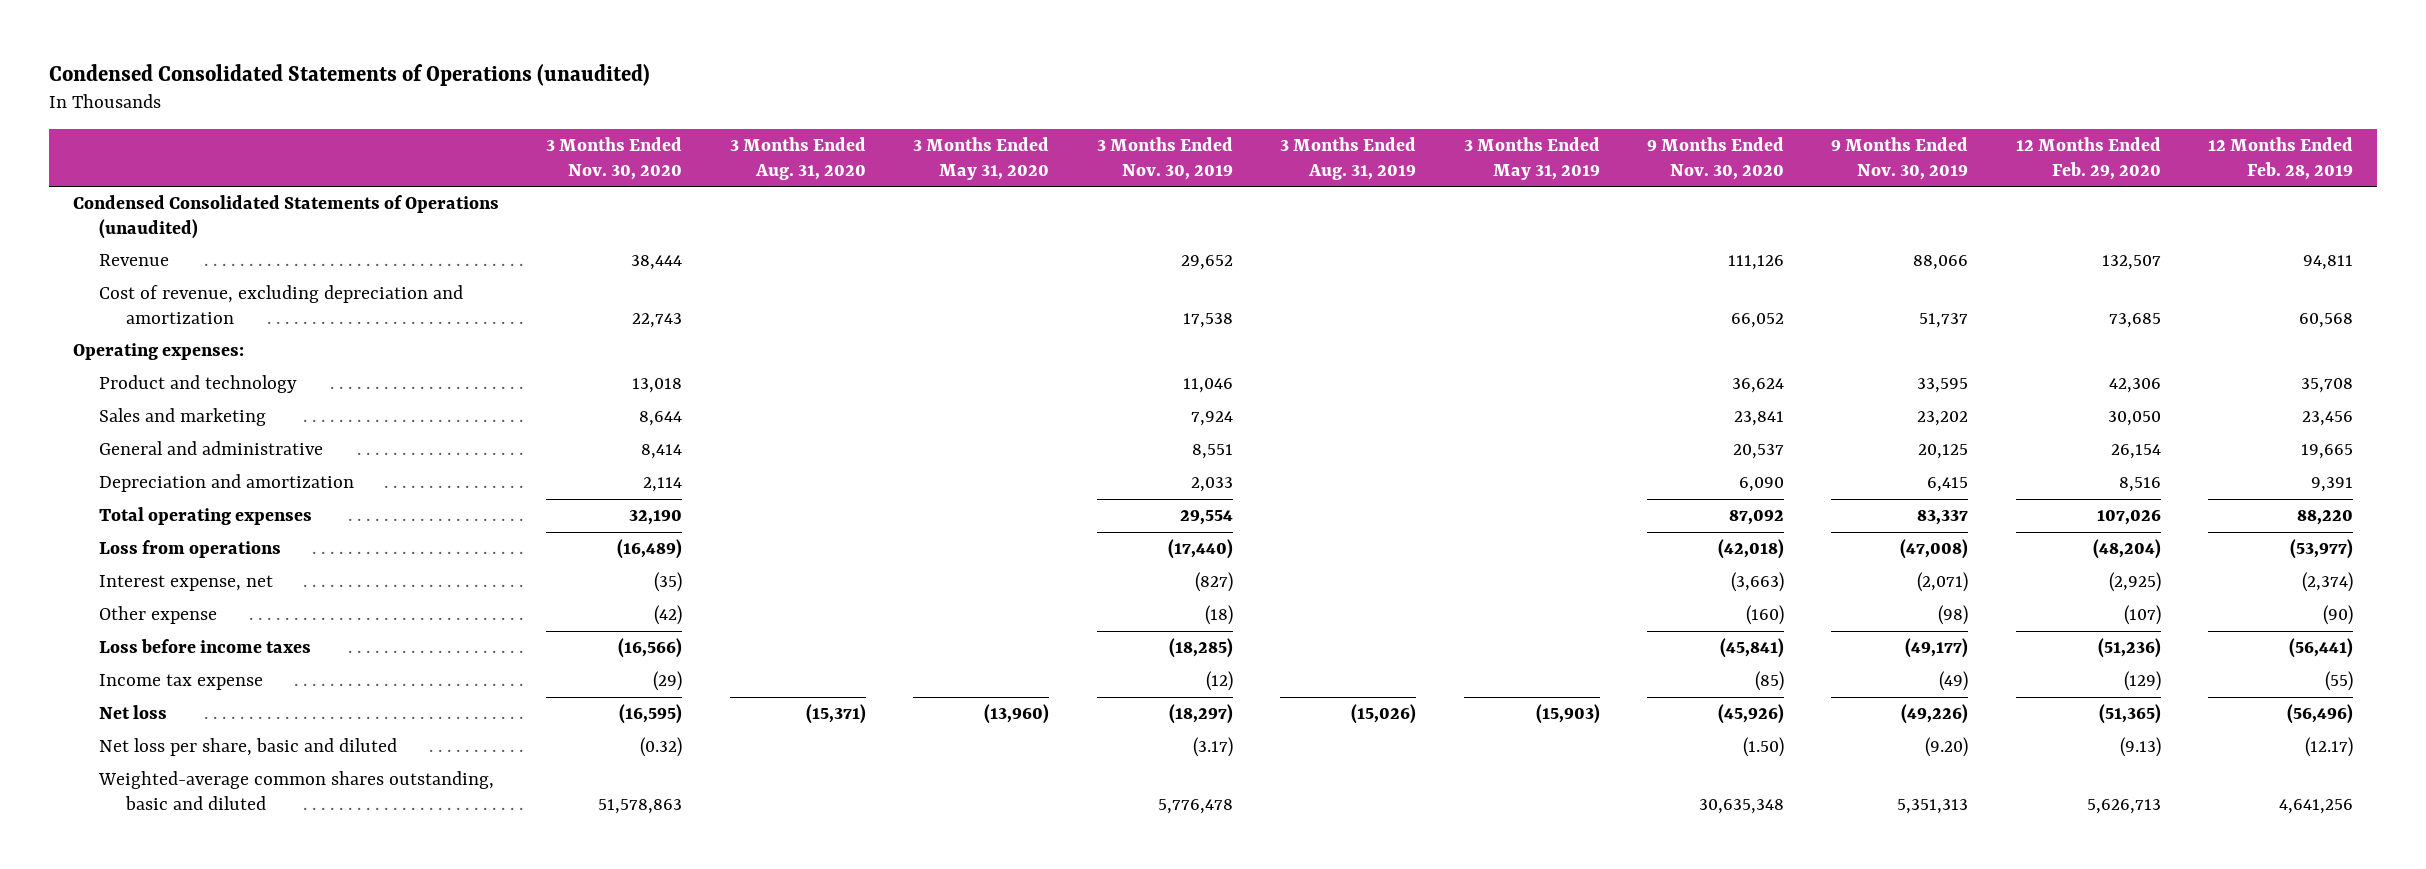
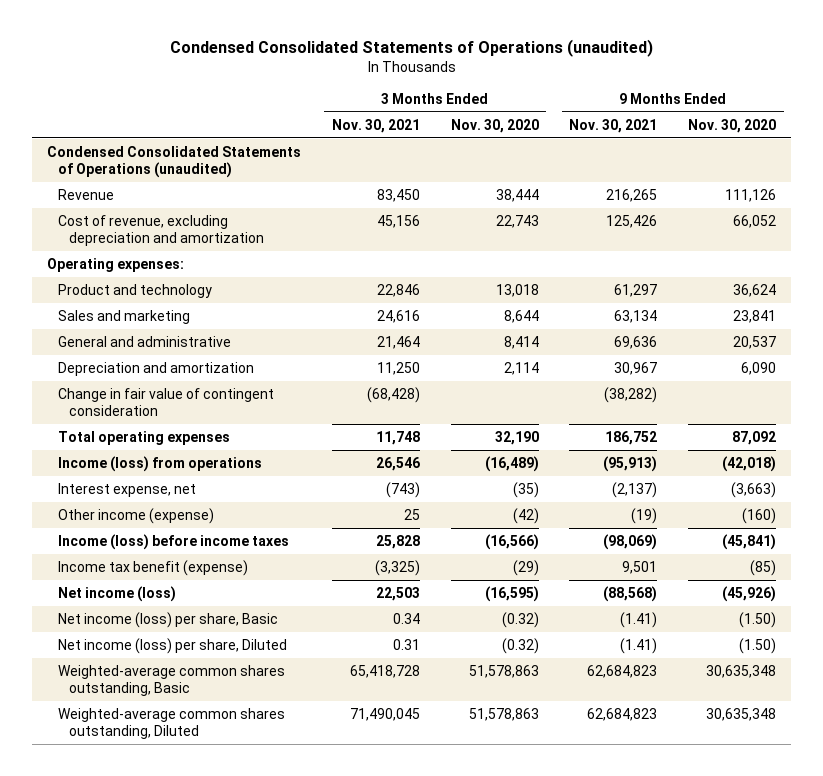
- | 3 Months Ended Nov. 30, 2020 | 3 Months Ended Aug. 31, 2020 | 3 Months Ended May 31, 2020 | 3 Months Ended Nov. 30, 2019 | 3 Months Ended Aug. 31, 2019 | 3 Months Ended May 31, 2019 | 9 Months Ended Nov. 30, 2020 | 9 Months Ended Nov. 30, 2019 | 12 Months Ended Feb. 29, 2020 | 12 Months Ended Feb. 28, 2019
+ | 3 Months Ended Nov. 30, 2021 | 3 Months Ended Nov. 30, 2020 | 9 Months Ended Nov. 30, 2021 | 9 Months Ended Nov. 30, 2020
+ Change in fair value of contingent consideration | (68,428) | | (38,282) |
- Loss from operations | (16,489) | | | (17,440) | | | (42,018) | (47,008) | (48,204) | (53,977)
+ Income (loss) from operations | 26,546 | (16,489) | (95,913) | (42,018)
- Other expense | (42) | | | (18) | | | (160) | (98) | (107) | (90)
- Loss before income taxes | (16,566) | | | (18,285) | | | (45,841) | (49,177) | (51,236) | (56,441)
- Income tax expense | (29) | | | (12) | | | (85) | (49) | (129) | (55)
- Net loss | (16,595) | (15,371) | (13,960) | (18,297) | (15,026) | (15,903) | (45,926) | (49,226) | (51,365) | (56,496)
- Net loss per share, basic and diluted | (0.32) | | | (3.17) | | | (1.50) | (9.20) | (9.13) | (12.17)
- Weighted-average common shares outstanding, basic and diluted | 51,578,863 | | | 5,776,478 | | | 30,635,348 | 5,351,313 | 5,626,713 | 4,641,256
+ Other income (expense) | 25 | (42) | (19) | (160)
+ Income (loss) before income taxes | 25,828 | (16,566) | (98,069) | (45,841)
+ Income tax benefit (expense) | (3,325) | (29) | 9,501 | (85)
+ Net income (loss) | 22,503 | (16,595) | (88,568) | (45,926)
+ Net income (loss) per share, Basic | 0.34 | (0.32) | (1.41) | (1.50)
+ Net income (loss) per share, Diluted | 0.31 | (0.32) | (1.41) | (1.50)
+ Weighted-average common shares outstanding, Basic | 65,418,728 | 51,578,863 | 62,684,823 | 30,635,348
+ Weighted-average common shares outstanding, Diluted | 71,490,045 | 51,578,863 | 62,684,823 | 30,635,348

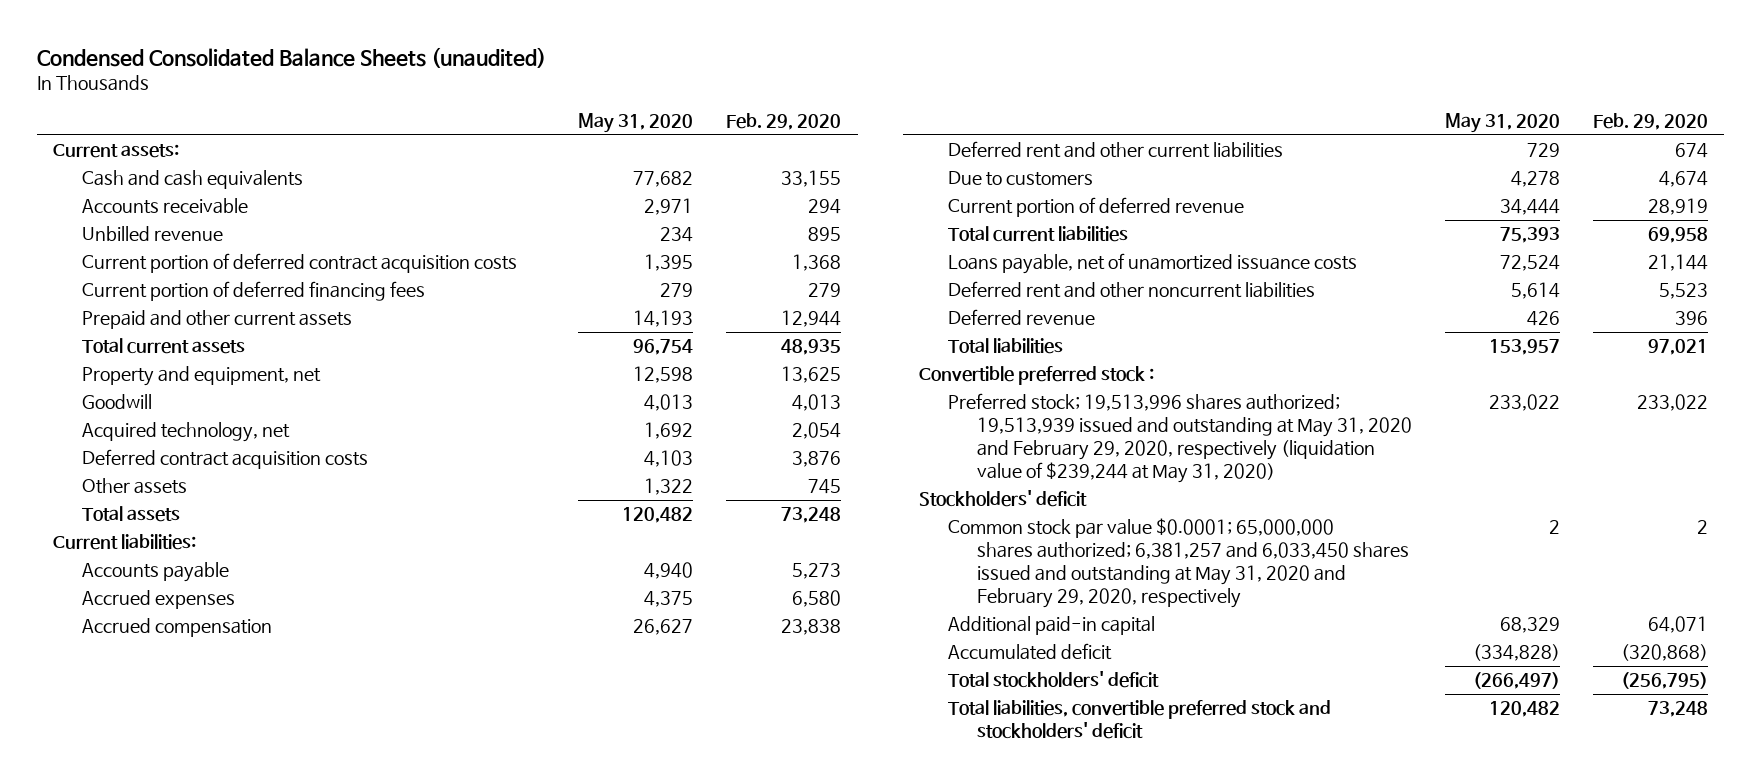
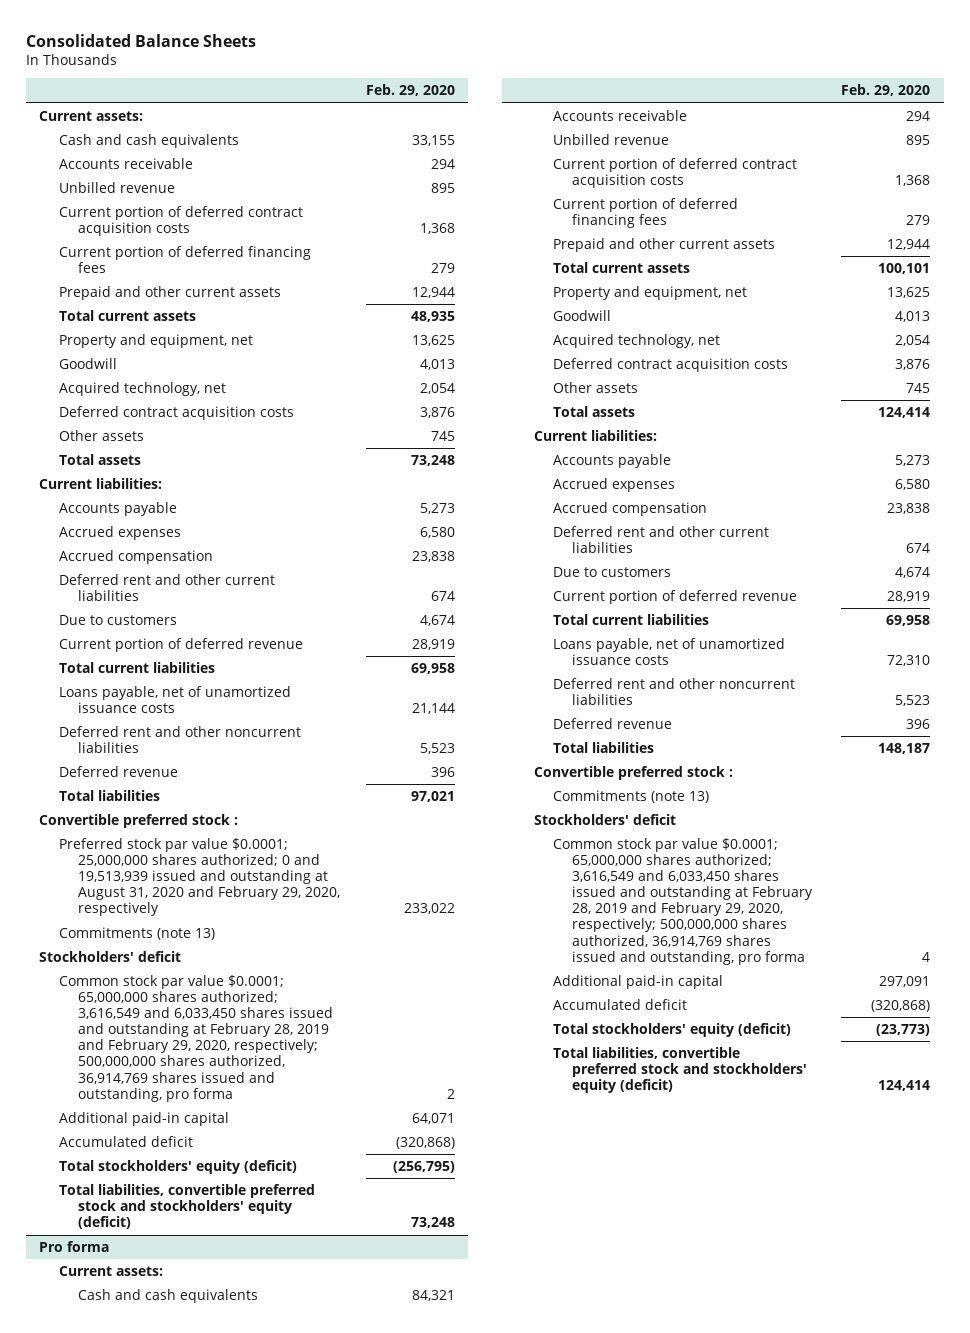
- Condensed Consolidated Balance Sheets (unaudited)
+ Consolidated Balance Sheets
- | May 31, 2020 | Feb. 29, 2020
+ | Feb. 29, 2020
- Preferred stock; 19,513,996 shares authorized; 19,513,939 issued and outstanding at May 31, 2020 and February 29, 2020, respectively (liquidation value of $239,244 at May 31, 2020) | 233,022 | 233,022
+ Preferred stock par value $0.0001; 25,000,000 shares authorized; 0 and 19,513,939 issued and outstanding at August 31, 2020 and February 29, 2020, respectively | 233,022
+ Commitments (note 13)
- Common stock par value $0.0001; 65,000,000 shares authorized; 6,381,257 and 6,033,450 shares issued and outstanding at May 31, 2020 and February 29, 2020, respectively | 2 | 2
+ Common stock par value $0.0001; 65,000,000 shares authorized; 3,616,549 and 6,033,450 shares issued and outstanding at February 28, 2019 and February 29, 2020, respectively; 500,000,000 shares authorized, 36,914,769 shares issued and outstanding, pro forma | 2
- Total stockholders' deficit | (266,497) | (256,795)
- Total liabilities, convertible preferred stock and stockholders' deficit | 120,482 | 73,248
+ Total stockholders' equity (deficit) | (256,795)
+ Total liabilities, convertible preferred stock and stockholders' equity (deficit) | 73,248
+ Pro forma
+ Current assets:
+ Cash and cash equivalents | 84,321
+ Accounts receivable | 294
+ Unbilled revenue | 895
+ Current portion of deferred contract acquisition costs | 1,368
+ Current portion of deferred financing fees | 279
+ Prepaid and other current assets | 12,944
+ Total current assets | 100,101
+ Property and equipment, net | 13,625
+ Goodwill | 4,013
+ Acquired technology, net | 2,054
+ Deferred contract acquisition costs | 3,876
+ Other assets | 745
+ Total assets | 124,414
+ Current liabilities:
+ Accounts payable | 5,273
+ Accrued expenses | 6,580
+ Accrued compensation | 23,838
+ Deferred rent and other current liabilities | 674
+ Due to customers | 4,674
+ Current portion of deferred revenue | 28,919
+ Total current liabilities | 69,958
+ Loans payable, net of unamortized issuance costs | 72,310
+ Deferred rent and other noncurrent liabilities | 5,523
+ Deferred revenue | 396
+ Total liabilities | 148,187
+ Convertible preferred stock :
+ Commitments (note 13)
+ Stockholders' deficit
+ Common stock par value $0.0001; 65,000,000 shares authorized; 3,616,549 and 6,033,450 shares issued and outstanding at February 28, 2019 and February 29, 2020, respectively; 500,000,000 shares authorized, 36,914,769 shares issued and outstanding, pro forma | 4
+ Additional paid-in capital | 297,091
+ Accumulated deficit | (320,868)
+ Total stockholders' equity (deficit) | (23,773)
+ Total liabilities, convertible preferred stock and stockholders' equity (deficit) | 124,414

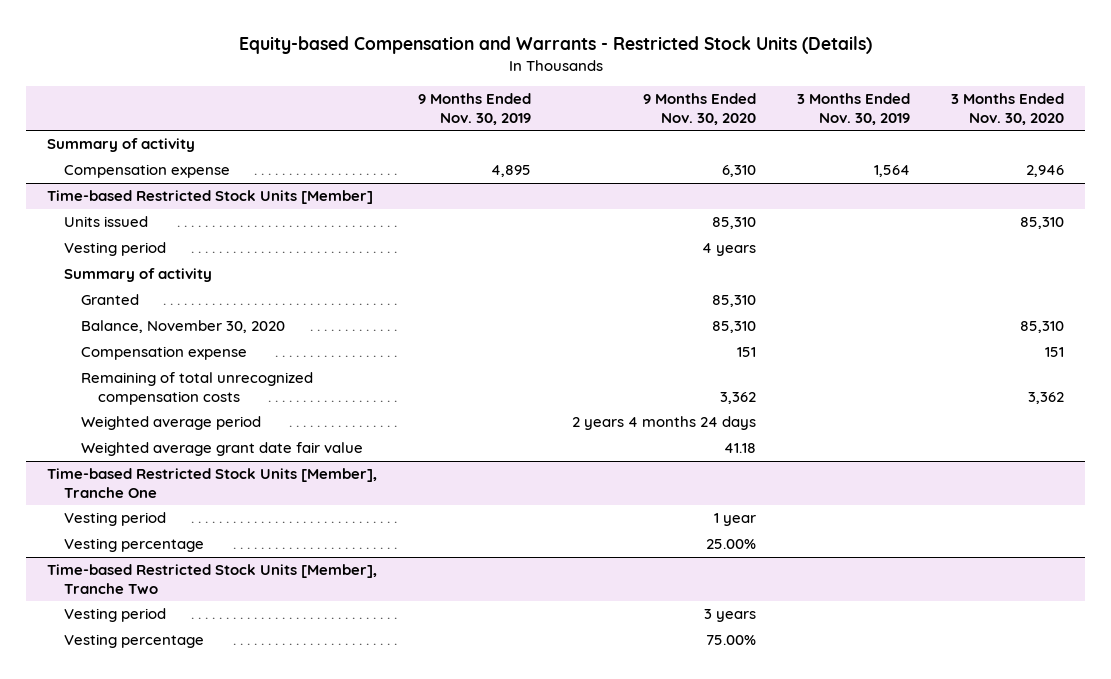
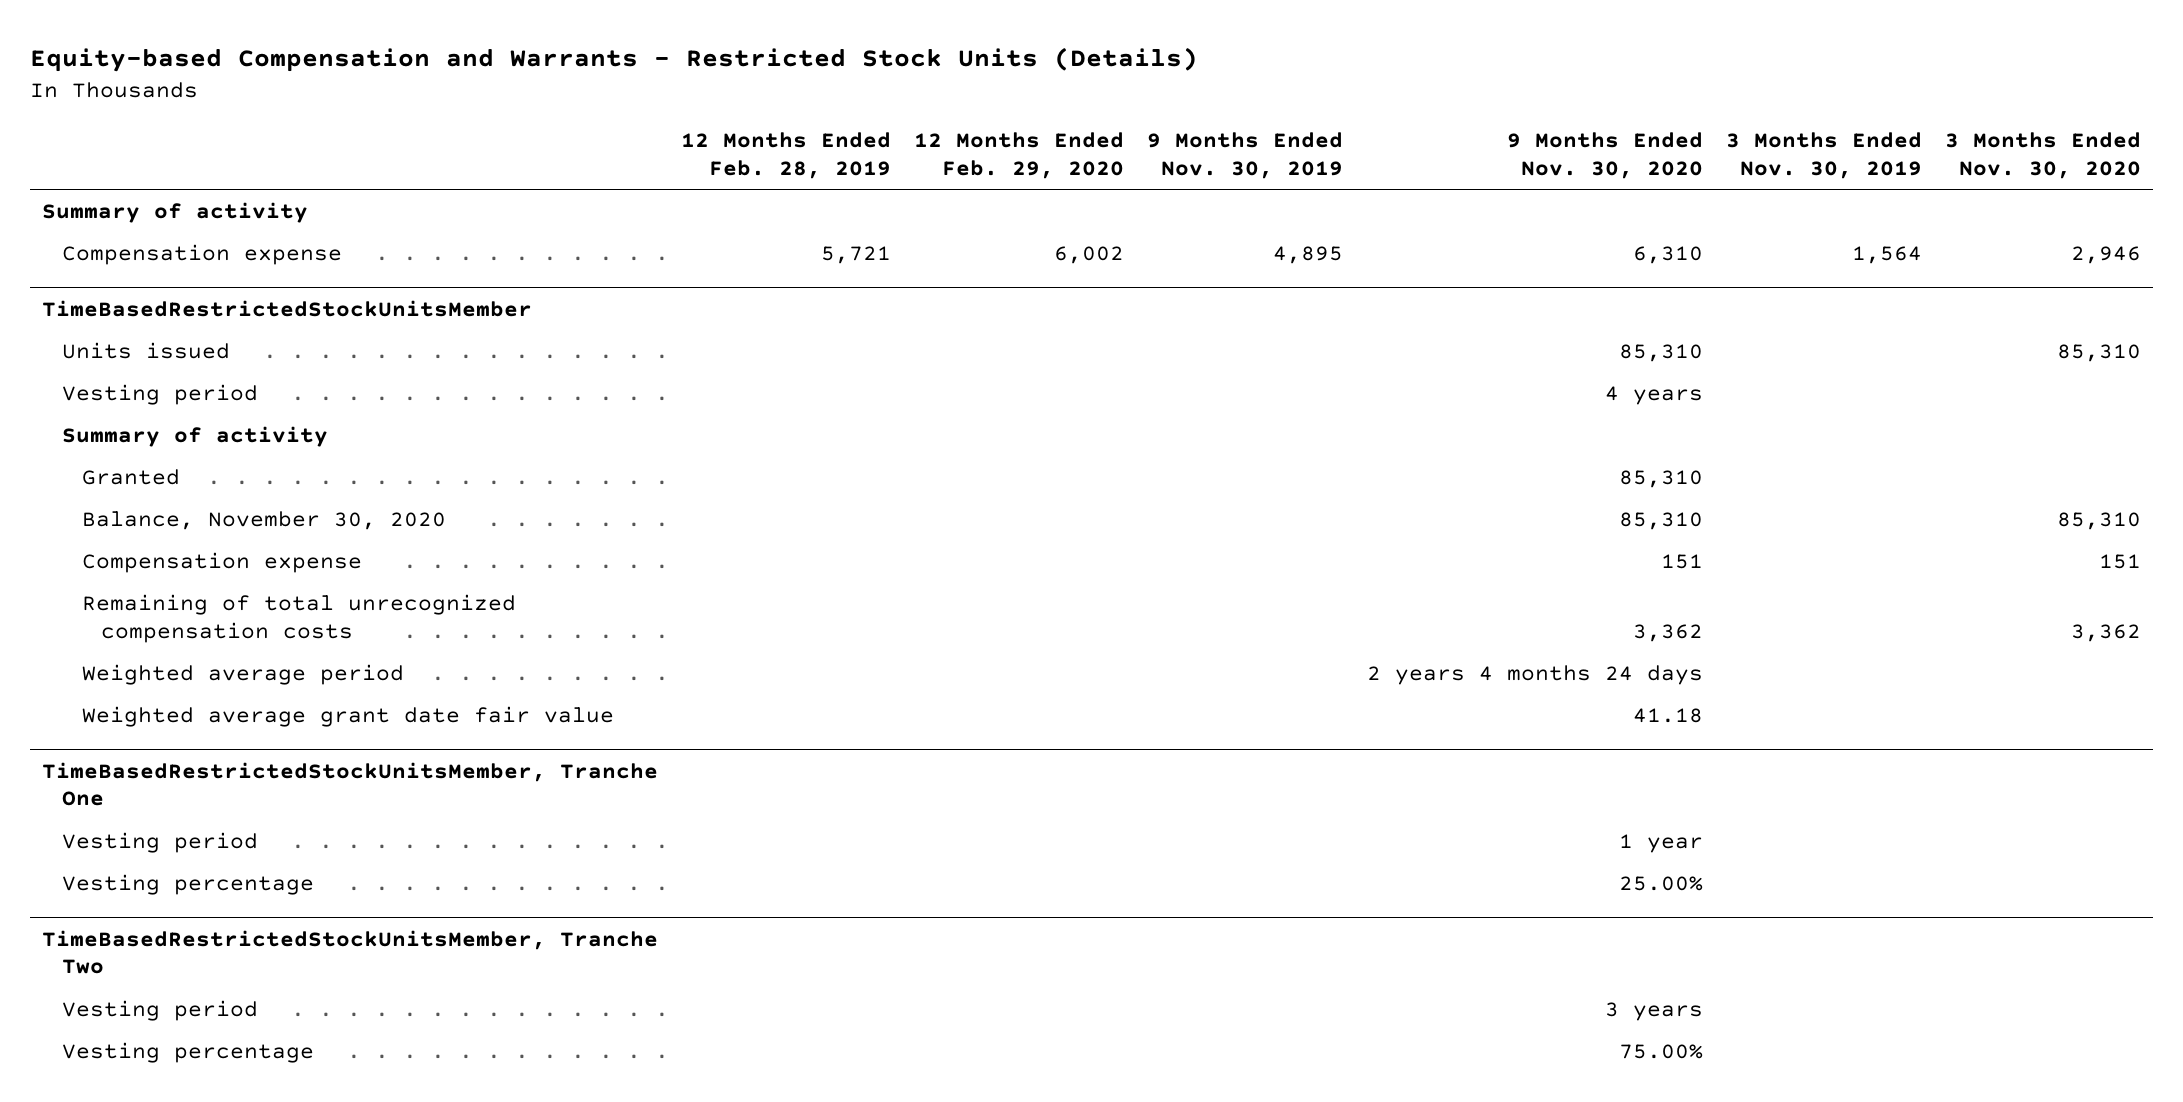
- | 9 Months Ended Nov. 30, 2019 | 9 Months Ended Nov. 30, 2020 | 3 Months Ended Nov. 30, 2019 | 3 Months Ended Nov. 30, 2020
+ | 12 Months Ended Feb. 28, 2019 | 12 Months Ended Feb. 29, 2020 | 9 Months Ended Nov. 30, 2019 | 9 Months Ended Nov. 30, 2020 | 3 Months Ended Nov. 30, 2019 | 3 Months Ended Nov. 30, 2020
- Time-based Restricted Stock Units [Member]
+ TimeBasedRestrictedStockUnitsMember
- Time-based Restricted Stock Units [Member], Tranche One
+ TimeBasedRestrictedStockUnitsMember, Tranche One
- Time-based Restricted Stock Units [Member], Tranche Two
+ TimeBasedRestrictedStockUnitsMember, Tranche Two

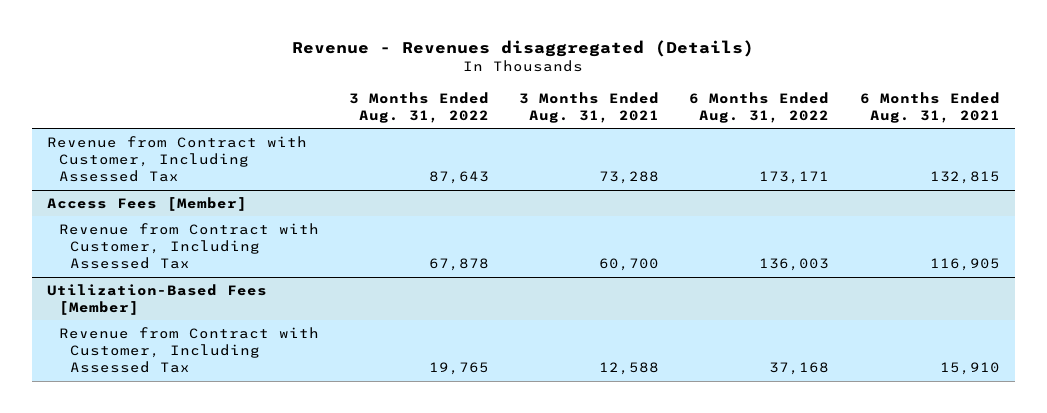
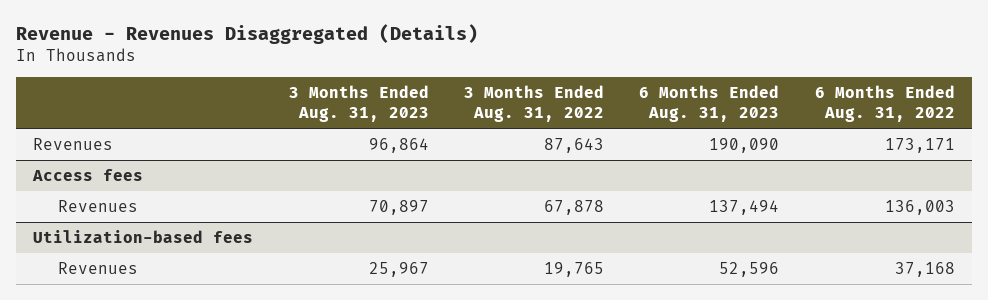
- Revenue - Revenues disaggregated (Details)
+ Revenue - Revenues Disaggregated (Details)
- | 3 Months Ended Aug. 31, 2022 | 3 Months Ended Aug. 31, 2021 | 6 Months Ended Aug. 31, 2022 | 6 Months Ended Aug. 31, 2021
+ | 3 Months Ended Aug. 31, 2023 | 3 Months Ended Aug. 31, 2022 | 6 Months Ended Aug. 31, 2023 | 6 Months Ended Aug. 31, 2022
- Revenue from Contract with Customer, Including Assessed Tax | 87,643 | 73,288 | 173,171 | 132,815
- Access Fees [Member]
- Revenue from Contract with Customer, Including Assessed Tax | 67,878 | 60,700 | 136,003 | 116,905
- Utilization-Based Fees [Member]
- Revenue from Contract with Customer, Including Assessed Tax | 19,765 | 12,588 | 37,168 | 15,910
+ Revenues | 96,864 | 87,643 | 190,090 | 173,171
+ Access fees
+ Revenues | 70,897 | 67,878 | 137,494 | 136,003
+ Utilization-based fees
+ Revenues | 25,967 | 19,765 | 52,596 | 37,168

